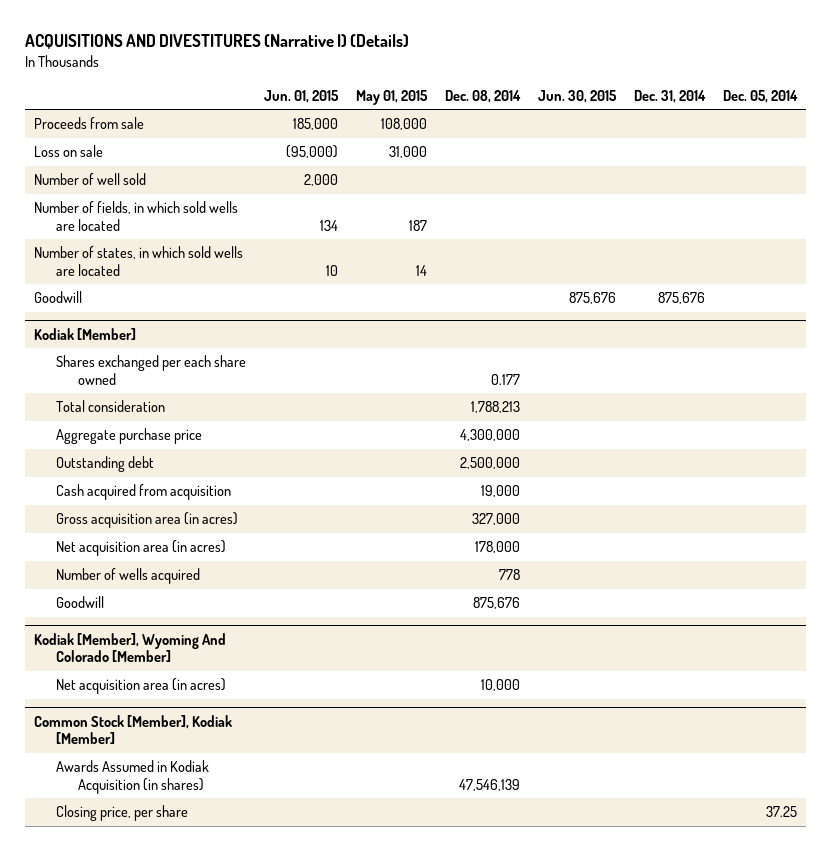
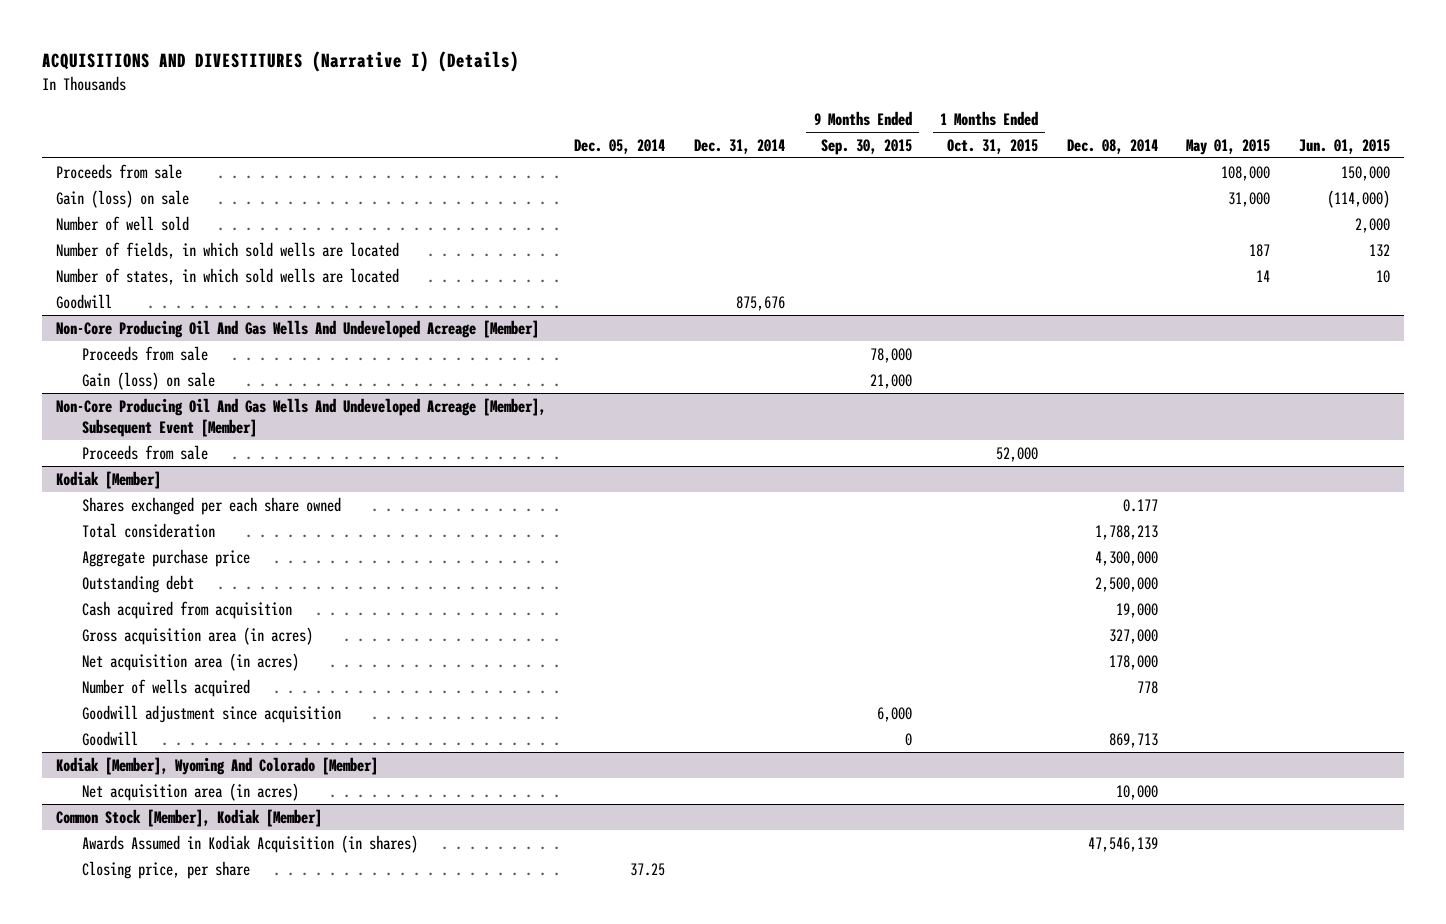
- | Jun. 01, 2015 | May 01, 2015 | Dec. 08, 2014 | Jun. 30, 2015 | Dec. 31, 2014 | Dec. 05, 2014
+ | Dec. 05, 2014 | Dec. 31, 2014 | 9 Months Ended Sep. 30, 2015 | 1 Months Ended Oct. 31, 2015 | Dec. 08, 2014 | May 01, 2015 | Jun. 01, 2015
- Proceeds from sale | 185,000 | 108,000 | | | |
- Loss on sale | (95,000) | 31,000 | | | |
+ Proceeds from sale | | | | | | 108,000 | 150,000
+ Gain (loss) on sale | | | | | | 31,000 | (114,000)
- Number of fields, in which sold wells are located | 134 | 187 | | | |
+ Number of fields, in which sold wells are located | | | | | | 187 | 132
+ Non-Core Producing Oil And Gas Wells And Undeveloped Acreage [Member]
+ Proceeds from sale | | | 78,000 | | | |
+ Gain (loss) on sale | | | 21,000 | | | |
+ Non-Core Producing Oil And Gas Wells And Undeveloped Acreage [Member], Subsequent Event [Member]
+ Proceeds from sale | | | | 52,000 | | |
@ Kodiak [Member]
- Goodwill | | | 875,676 | | |
+ Goodwill adjustment since acquisition | | | 6,000 | | | |
+ Goodwill | | | 0 | | 869,713 | |

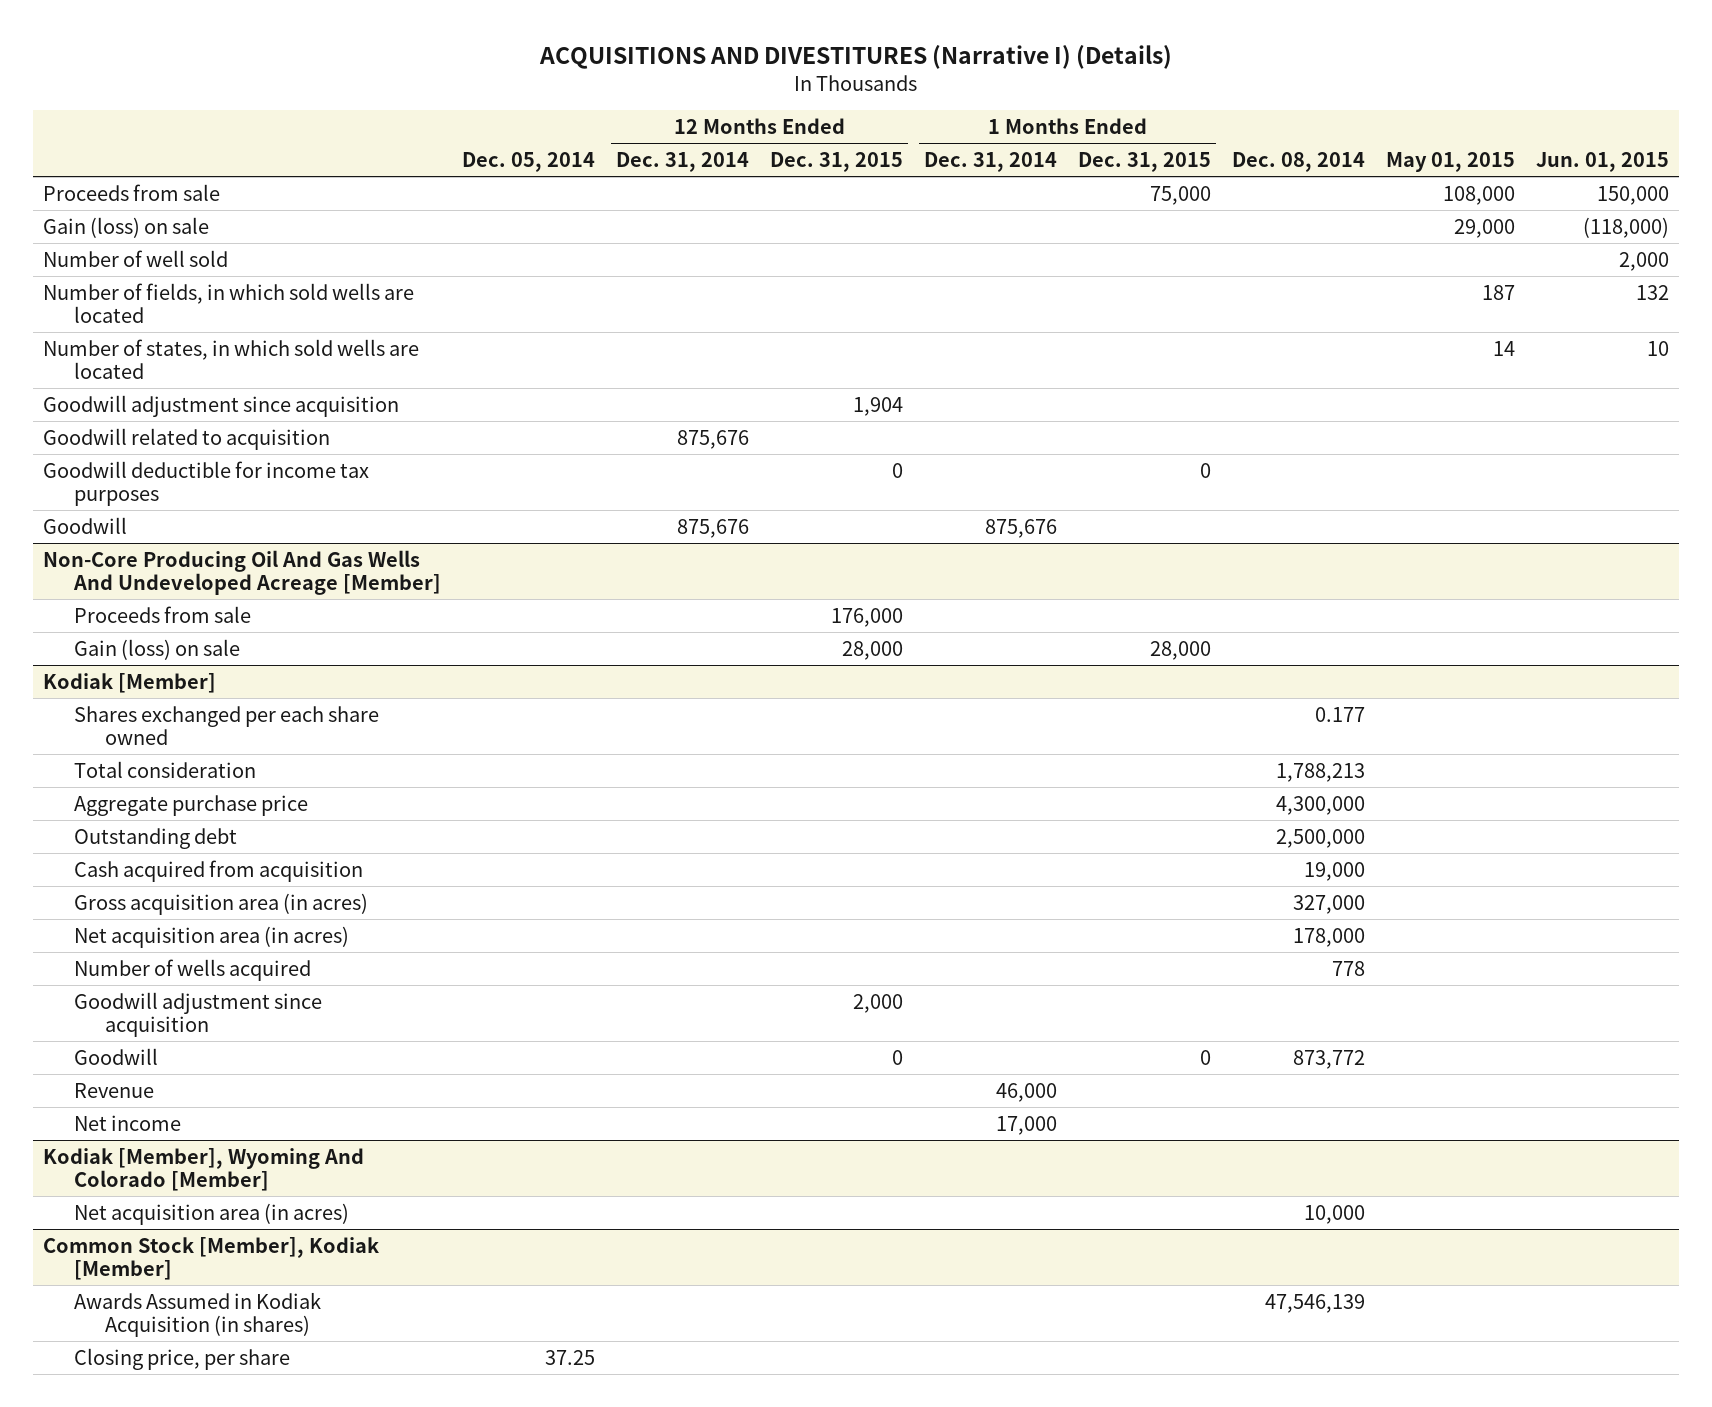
- | Dec. 05, 2014 | Dec. 31, 2014 | 9 Months Ended Sep. 30, 2015 | 1 Months Ended Oct. 31, 2015 | Dec. 08, 2014 | May 01, 2015 | Jun. 01, 2015
+ | Dec. 05, 2014 | 12 Months Ended Dec. 31, 2014 | 12 Months Ended Dec. 31, 2015 | 1 Months Ended Dec. 31, 2014 | 1 Months Ended Dec. 31, 2015 | Dec. 08, 2014 | May 01, 2015 | Jun. 01, 2015
- Gain (loss) on sale | | | | | | 31,000 | (114,000)
+ Gain (loss) on sale | | | | | | | 29,000 | (118,000)
+ Goodwill adjustment since acquisition | | | 1,904 | | | | |
+ Goodwill related to acquisition | | 875,676 | | | | | |
+ Goodwill deductible for income tax purposes | | | 0 | | 0 | | |
- Non-Core Producing Oil And Gas Wells And Undeveloped Acreage [Member], Subsequent Event [Member]
- Proceeds from sale | | | | 52,000 | | |
@ Kodiak [Member]
- Goodwill | | | 0 | | 869,713 | |
+ Goodwill | | | 0 | | 0 | 873,772 | |
+ Revenue | | | | 46,000 | | | |
+ Net income | | | | 17,000 | | | |

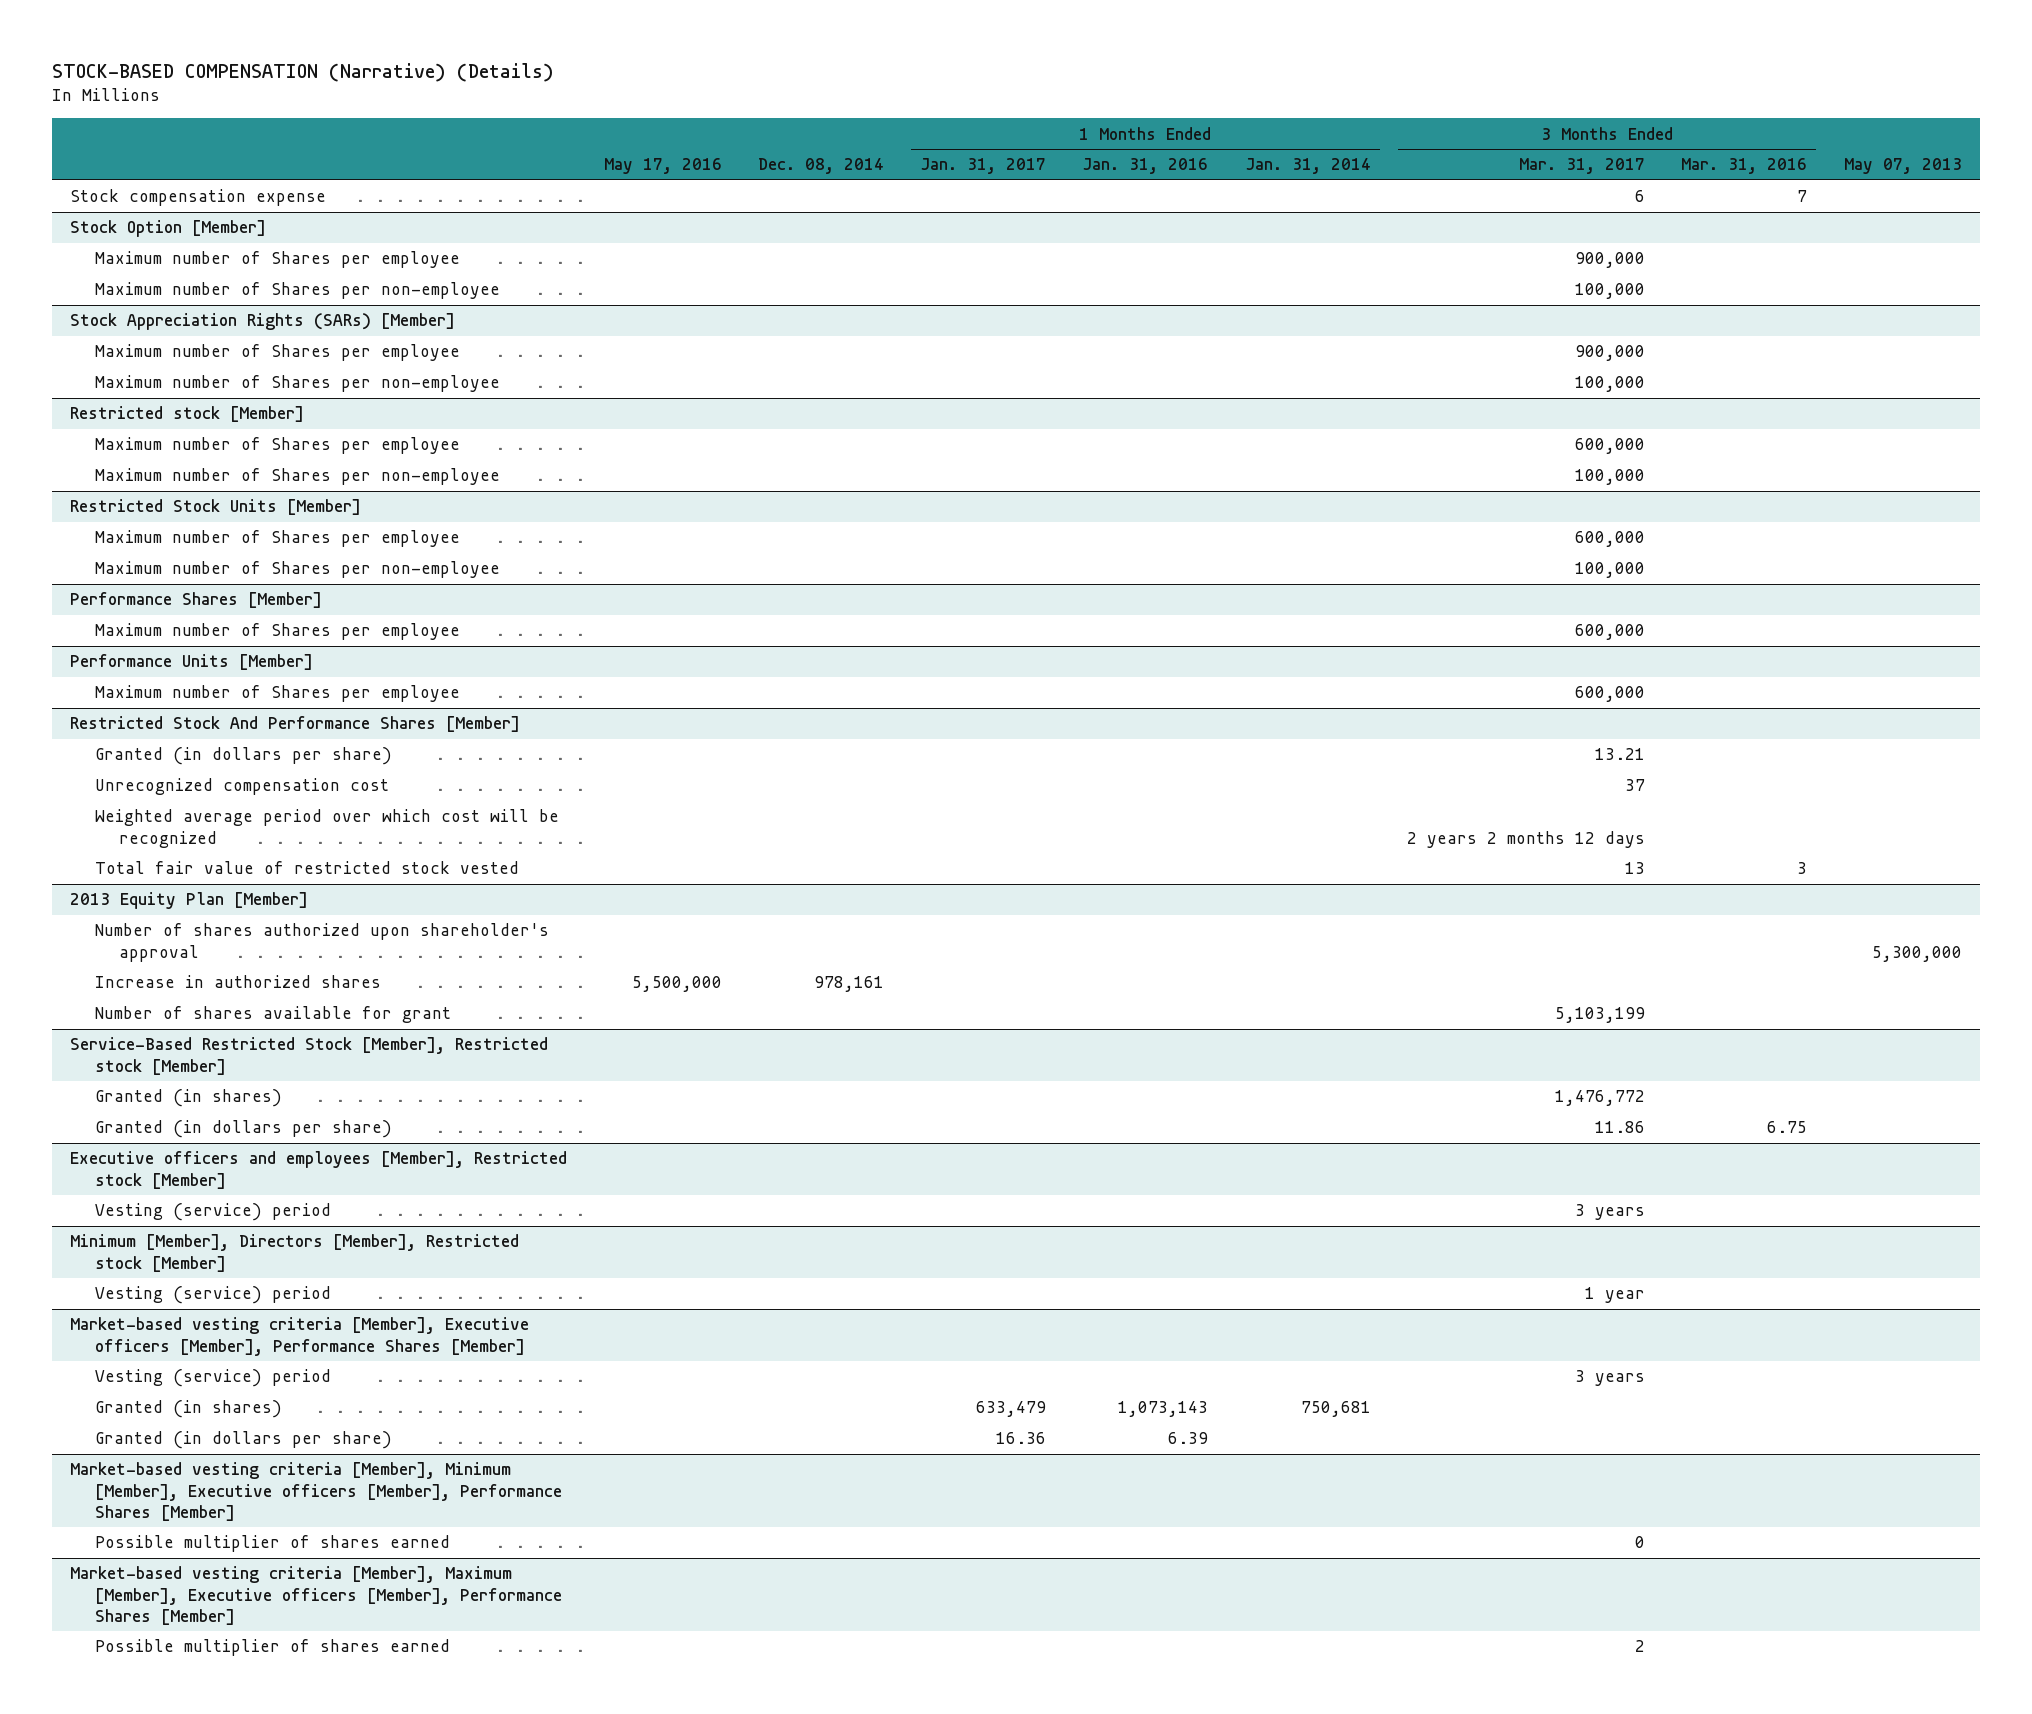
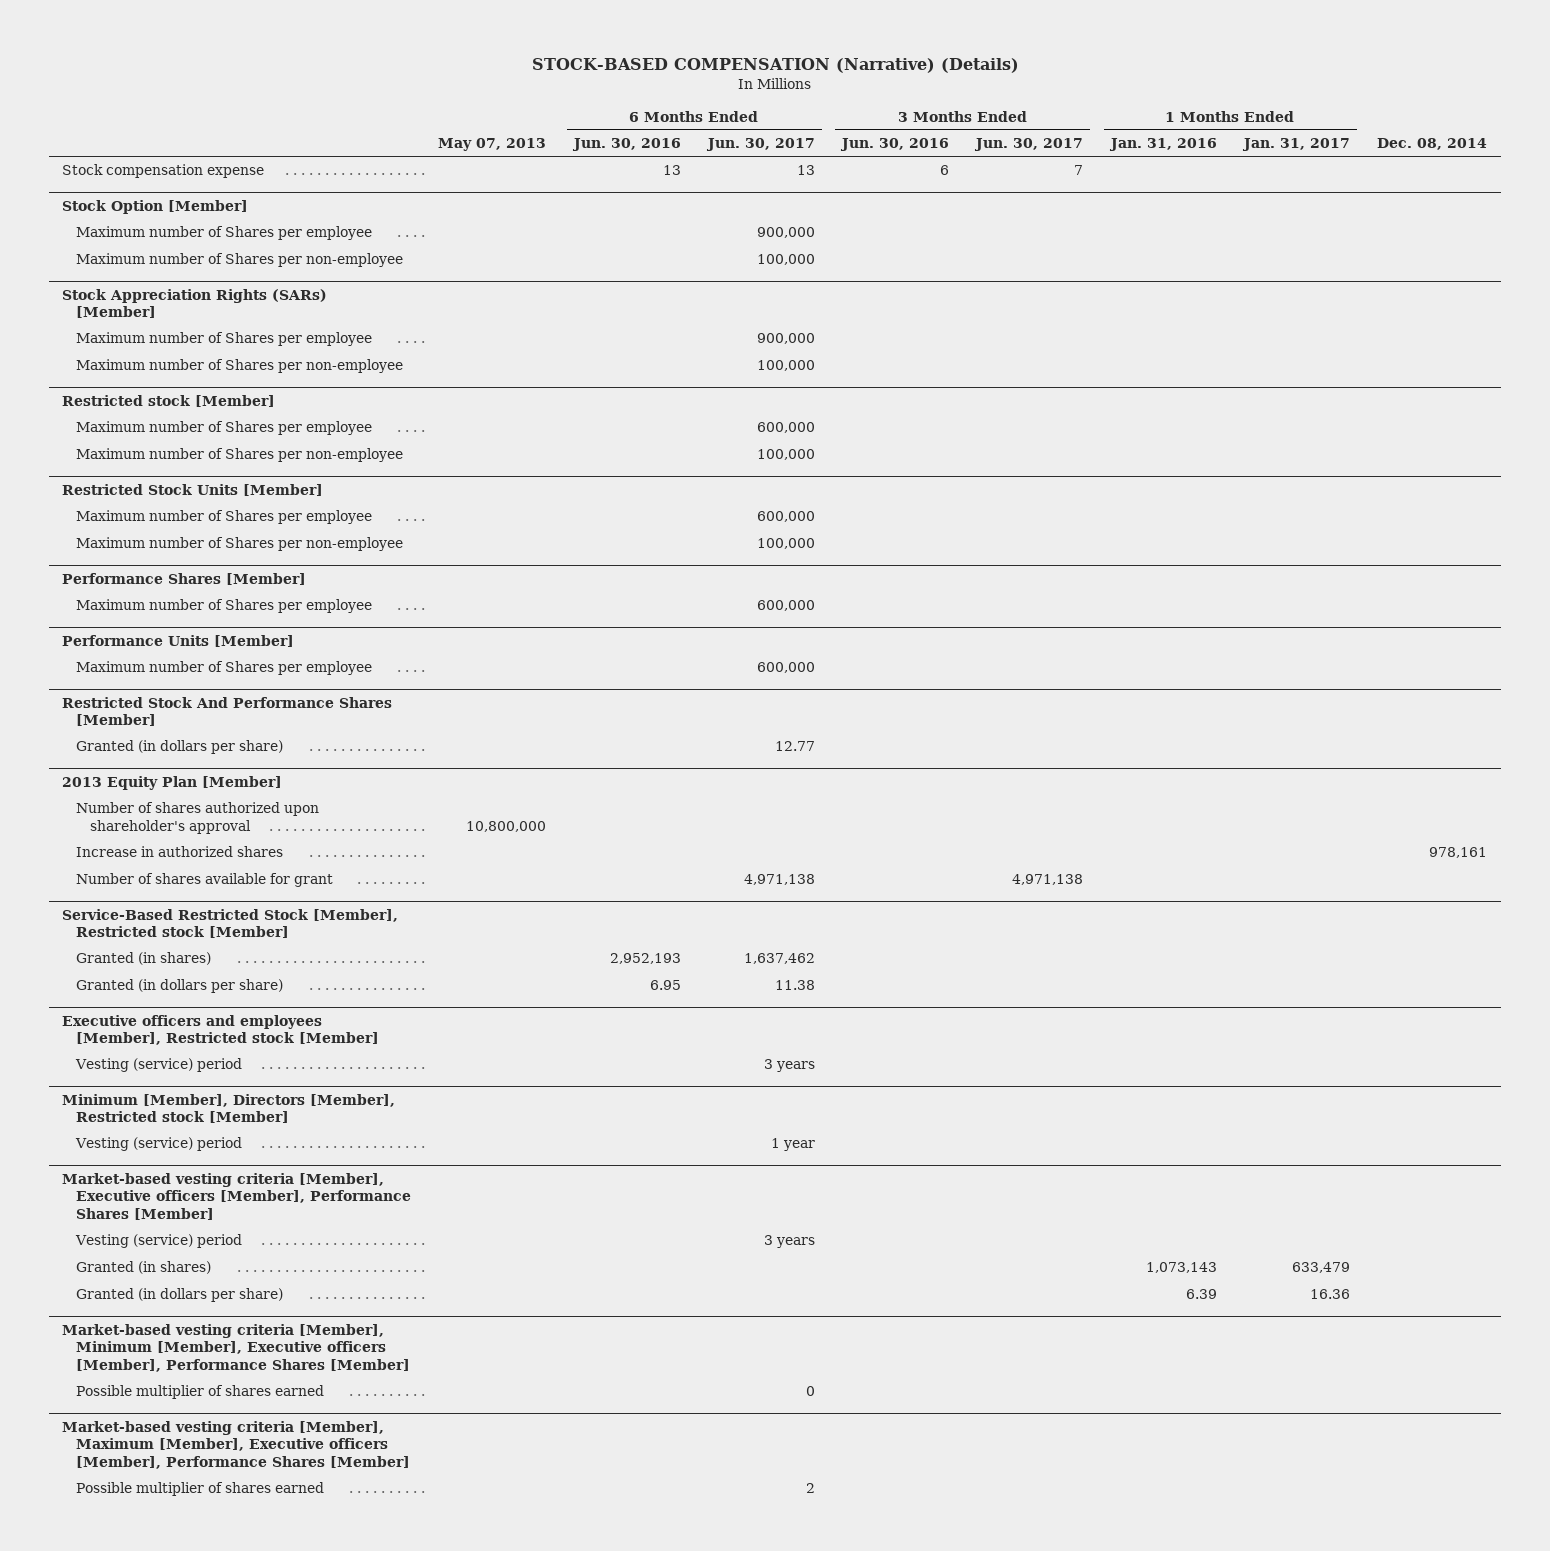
- | May 17, 2016 | Dec. 08, 2014 | 1 Months Ended Jan. 31, 2017 | 1 Months Ended Jan. 31, 2016 | 1 Months Ended Jan. 31, 2014 | 3 Months Ended Mar. 31, 2017 | 3 Months Ended Mar. 31, 2016 | May 07, 2013
+ | May 07, 2013 | 6 Months Ended Jun. 30, 2016 | 6 Months Ended Jun. 30, 2017 | 3 Months Ended Jun. 30, 2016 | 3 Months Ended Jun. 30, 2017 | 1 Months Ended Jan. 31, 2016 | 1 Months Ended Jan. 31, 2017 | Dec. 08, 2014
@ Restricted Stock And Performance Shares [Member]
- Unrecognized compensation cost | | | | | | 37 | |
- Weighted average period over which cost will be recognized | | | | | | 2 years 2 months 12 days | |
- Total fair value of restricted stock vested | | | | | | 13 | 3 |
@ 2013 Equity Plan [Member]
- Number of shares authorized upon shareholder's approval | | | | | | | | 5,300,000
+ Number of shares authorized upon shareholder's approval | 10,800,000 | | | | | | |

